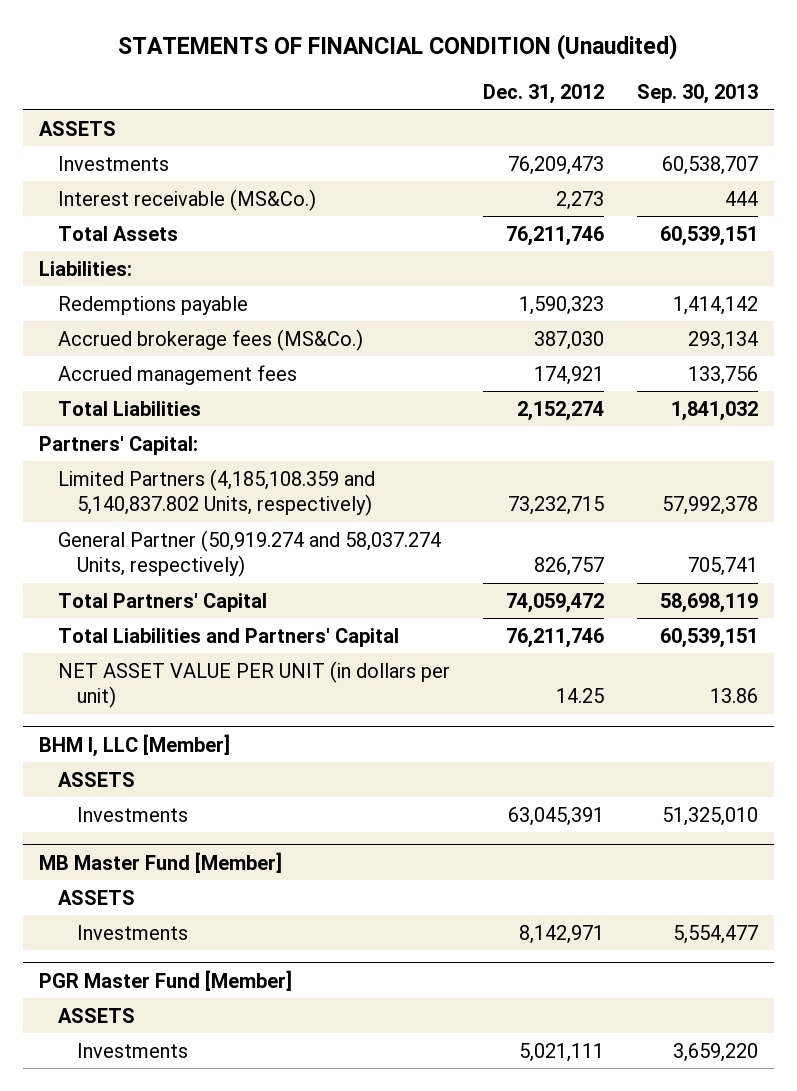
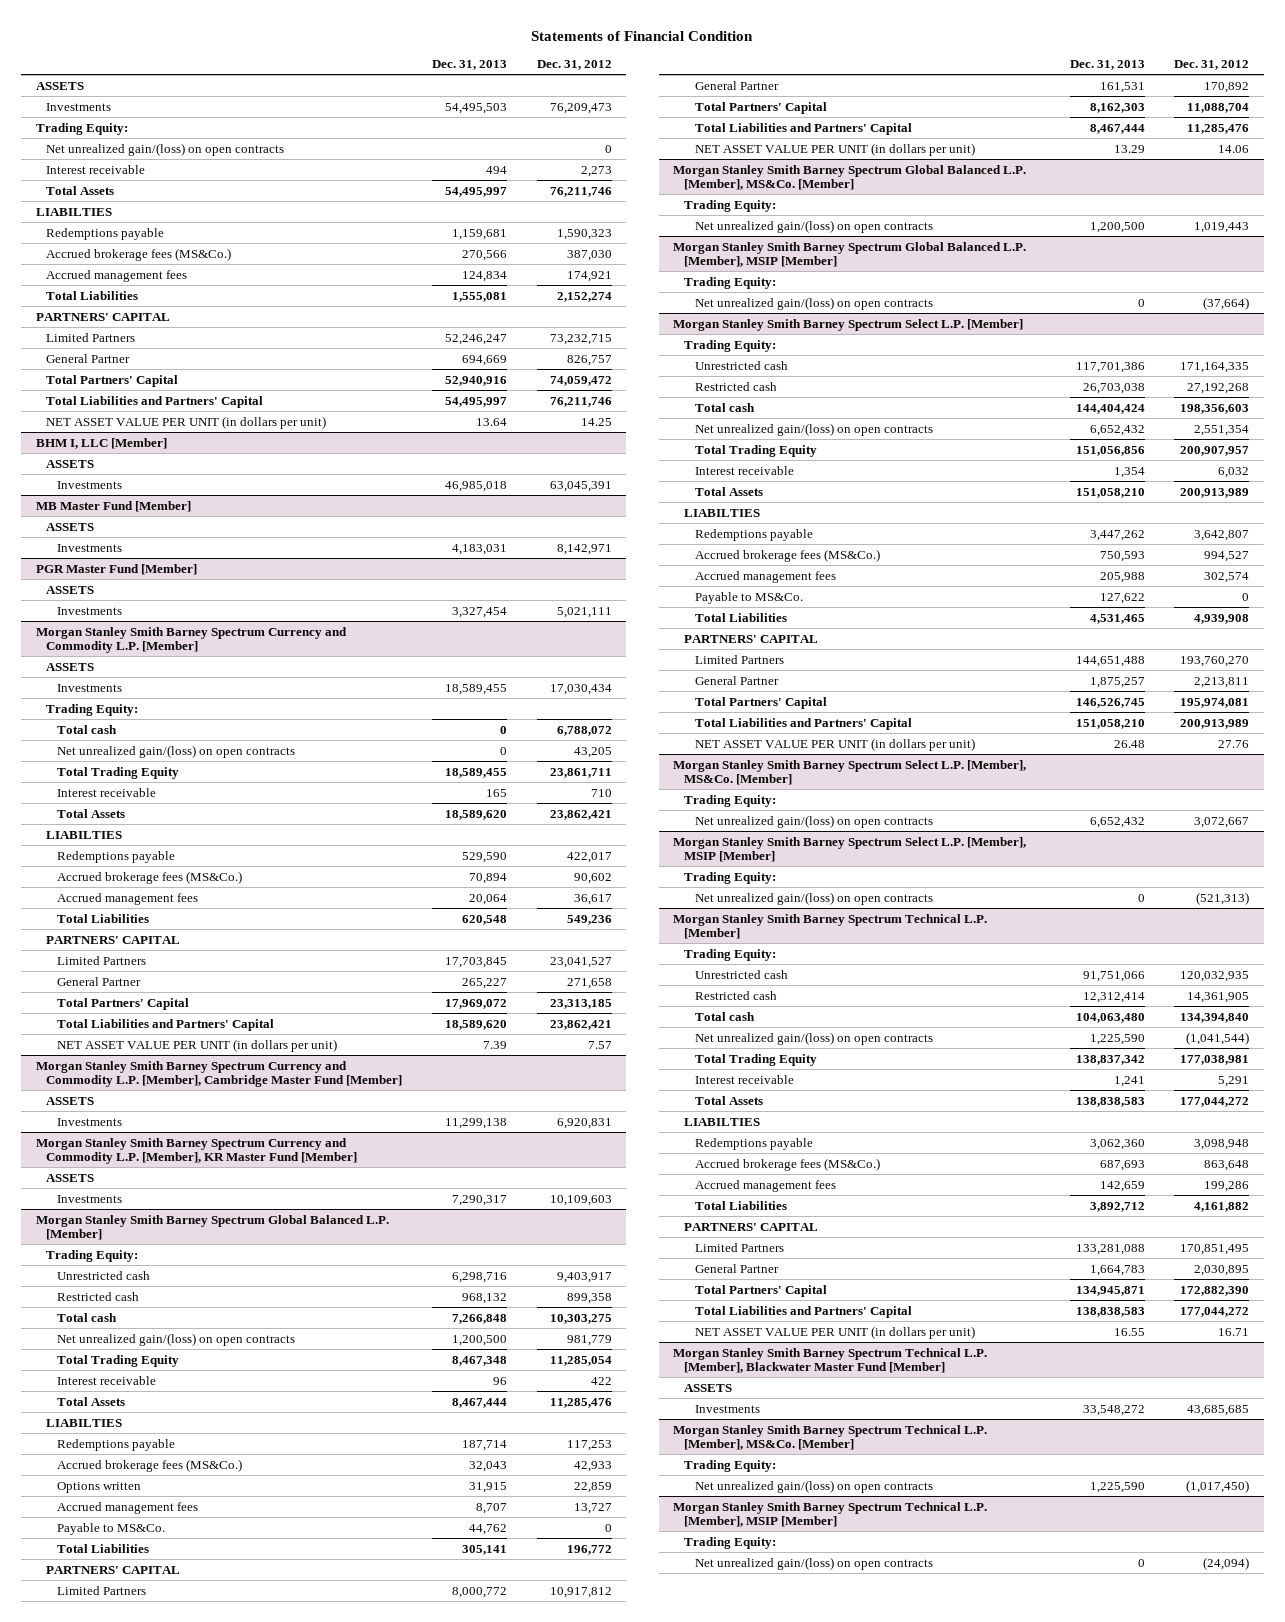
- STATEMENTS OF FINANCIAL CONDITION (Unaudited)
+ Statements of Financial Condition
- | Dec. 31, 2012 | Sep. 30, 2013
+ | Dec. 31, 2013 | Dec. 31, 2012
- Interest receivable (MS&Co.) | 2,273 | 444
+ Trading Equity:
+ Net unrealized gain/(loss) on open contracts | | 0
+ Interest receivable | 494 | 2,273
- Liabilities:
+ LIABILTIES
- Partners' Capital:
- Limited Partners (4,185,108.359 and 5,140,837.802 Units, respectively) | 73,232,715 | 57,992,378
- General Partner (50,919.274 and 58,037.274 Units, respectively) | 826,757 | 705,741
+ PARTNERS' CAPITAL
+ Limited Partners | 52,246,247 | 73,232,715
+ General Partner | 694,669 | 826,757
+ Morgan Stanley Smith Barney Spectrum Currency and Commodity L.P. [Member]
+ ASSETS
+ Investments | 18,589,455 | 17,030,434
+ Trading Equity:
+ Total cash | 0 | 6,788,072
+ Net unrealized gain/(loss) on open contracts | 0 | 43,205
+ Total Trading Equity | 18,589,455 | 23,861,711
+ Interest receivable | 165 | 710
+ Total Assets | 18,589,620 | 23,862,421
+ LIABILTIES
+ Redemptions payable | 529,590 | 422,017
+ Accrued brokerage fees (MS&Co.) | 70,894 | 90,602
+ Accrued management fees | 20,064 | 36,617
+ Total Liabilities | 620,548 | 549,236
+ PARTNERS' CAPITAL
+ Limited Partners | 17,703,845 | 23,041,527
+ General Partner | 265,227 | 271,658
+ Total Partners' Capital | 17,969,072 | 23,313,185
+ Total Liabilities and Partners' Capital | 18,589,620 | 23,862,421
+ NET ASSET VALUE PER UNIT (in dollars per unit) | 7.39 | 7.57
+ Morgan Stanley Smith Barney Spectrum Currency and Commodity L.P. [Member], Cambridge Master Fund [Member]
+ ASSETS
+ Investments | 11,299,138 | 6,920,831
+ Morgan Stanley Smith Barney Spectrum Currency and Commodity L.P. [Member], KR Master Fund [Member]
+ ASSETS
+ Investments | 7,290,317 | 10,109,603
+ Morgan Stanley Smith Barney Spectrum Global Balanced L.P. [Member]
+ Trading Equity:
+ Unrestricted cash | 6,298,716 | 9,403,917
+ Restricted cash | 968,132 | 899,358
+ Total cash | 7,266,848 | 10,303,275
+ Net unrealized gain/(loss) on open contracts | 1,200,500 | 981,779
+ Total Trading Equity | 8,467,348 | 11,285,054
+ Interest receivable | 96 | 422
+ Total Assets | 8,467,444 | 11,285,476
+ LIABILTIES
+ Redemptions payable | 187,714 | 117,253
+ Accrued brokerage fees (MS&Co.) | 32,043 | 42,933
+ Options written | 31,915 | 22,859
+ Accrued management fees | 8,707 | 13,727
+ Payable to MS&Co. | 44,762 | 0
+ Total Liabilities | 305,141 | 196,772
+ PARTNERS' CAPITAL
+ Limited Partners | 8,000,772 | 10,917,812
+ General Partner | 161,531 | 170,892
+ Total Partners' Capital | 8,162,303 | 11,088,704
+ Total Liabilities and Partners' Capital | 8,467,444 | 11,285,476
+ NET ASSET VALUE PER UNIT (in dollars per unit) | 13.29 | 14.06
+ Morgan Stanley Smith Barney Spectrum Global Balanced L.P. [Member], MS&Co. [Member]
+ Trading Equity:
+ Net unrealized gain/(loss) on open contracts | 1,200,500 | 1,019,443
+ Morgan Stanley Smith Barney Spectrum Global Balanced L.P. [Member], MSIP [Member]
+ Trading Equity:
+ Net unrealized gain/(loss) on open contracts | 0 | (37,664)
+ Morgan Stanley Smith Barney Spectrum Select L.P. [Member]
+ Trading Equity:
+ Unrestricted cash | 117,701,386 | 171,164,335
+ Restricted cash | 26,703,038 | 27,192,268
+ Total cash | 144,404,424 | 198,356,603
+ Net unrealized gain/(loss) on open contracts | 6,652,432 | 2,551,354
+ Total Trading Equity | 151,056,856 | 200,907,957
+ Interest receivable | 1,354 | 6,032
+ Total Assets | 151,058,210 | 200,913,989
+ LIABILTIES
+ Redemptions payable | 3,447,262 | 3,642,807
+ Accrued brokerage fees (MS&Co.) | 750,593 | 994,527
+ Accrued management fees | 205,988 | 302,574
+ Payable to MS&Co. | 127,622 | 0
+ Total Liabilities | 4,531,465 | 4,939,908
+ PARTNERS' CAPITAL
+ Limited Partners | 144,651,488 | 193,760,270
+ General Partner | 1,875,257 | 2,213,811
+ Total Partners' Capital | 146,526,745 | 195,974,081
+ Total Liabilities and Partners' Capital | 151,058,210 | 200,913,989
+ NET ASSET VALUE PER UNIT (in dollars per unit) | 26.48 | 27.76
+ Morgan Stanley Smith Barney Spectrum Select L.P. [Member], MS&Co. [Member]
+ Trading Equity:
+ Net unrealized gain/(loss) on open contracts | 6,652,432 | 3,072,667
+ Morgan Stanley Smith Barney Spectrum Select L.P. [Member], MSIP [Member]
+ Trading Equity:
+ Net unrealized gain/(loss) on open contracts | 0 | (521,313)
+ Morgan Stanley Smith Barney Spectrum Technical L.P. [Member]
+ Trading Equity:
+ Unrestricted cash | 91,751,066 | 120,032,935
+ Restricted cash | 12,312,414 | 14,361,905
+ Total cash | 104,063,480 | 134,394,840
+ Net unrealized gain/(loss) on open contracts | 1,225,590 | (1,041,544)
+ Total Trading Equity | 138,837,342 | 177,038,981
+ Interest receivable | 1,241 | 5,291
+ Total Assets | 138,838,583 | 177,044,272
+ LIABILTIES
+ Redemptions payable | 3,062,360 | 3,098,948
+ Accrued brokerage fees (MS&Co.) | 687,693 | 863,648
+ Accrued management fees | 142,659 | 199,286
+ Total Liabilities | 3,892,712 | 4,161,882
+ PARTNERS' CAPITAL
+ Limited Partners | 133,281,088 | 170,851,495
+ General Partner | 1,664,783 | 2,030,895
+ Total Partners' Capital | 134,945,871 | 172,882,390
+ Total Liabilities and Partners' Capital | 138,838,583 | 177,044,272
+ NET ASSET VALUE PER UNIT (in dollars per unit) | 16.55 | 16.71
+ Morgan Stanley Smith Barney Spectrum Technical L.P. [Member], Blackwater Master Fund [Member]
+ ASSETS
+ Investments | 33,548,272 | 43,685,685
+ Morgan Stanley Smith Barney Spectrum Technical L.P. [Member], MS&Co. [Member]
+ Trading Equity:
+ Net unrealized gain/(loss) on open contracts | 1,225,590 | (1,017,450)
+ Morgan Stanley Smith Barney Spectrum Technical L.P. [Member], MSIP [Member]
+ Trading Equity:
+ Net unrealized gain/(loss) on open contracts | 0 | (24,094)

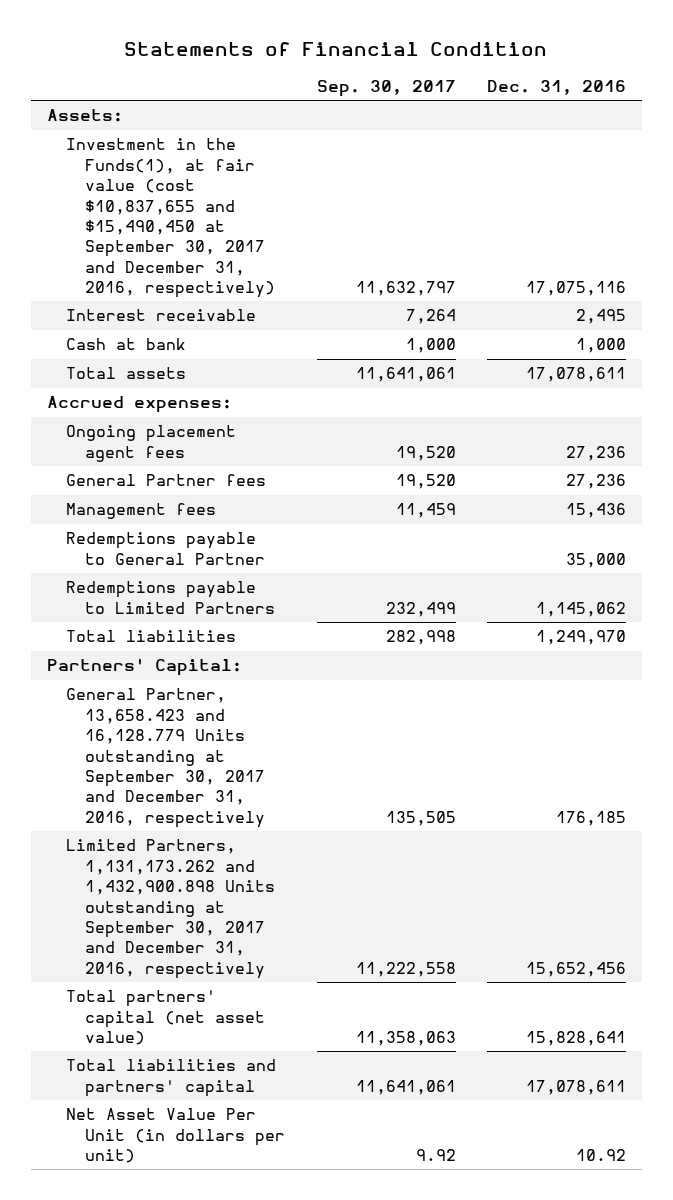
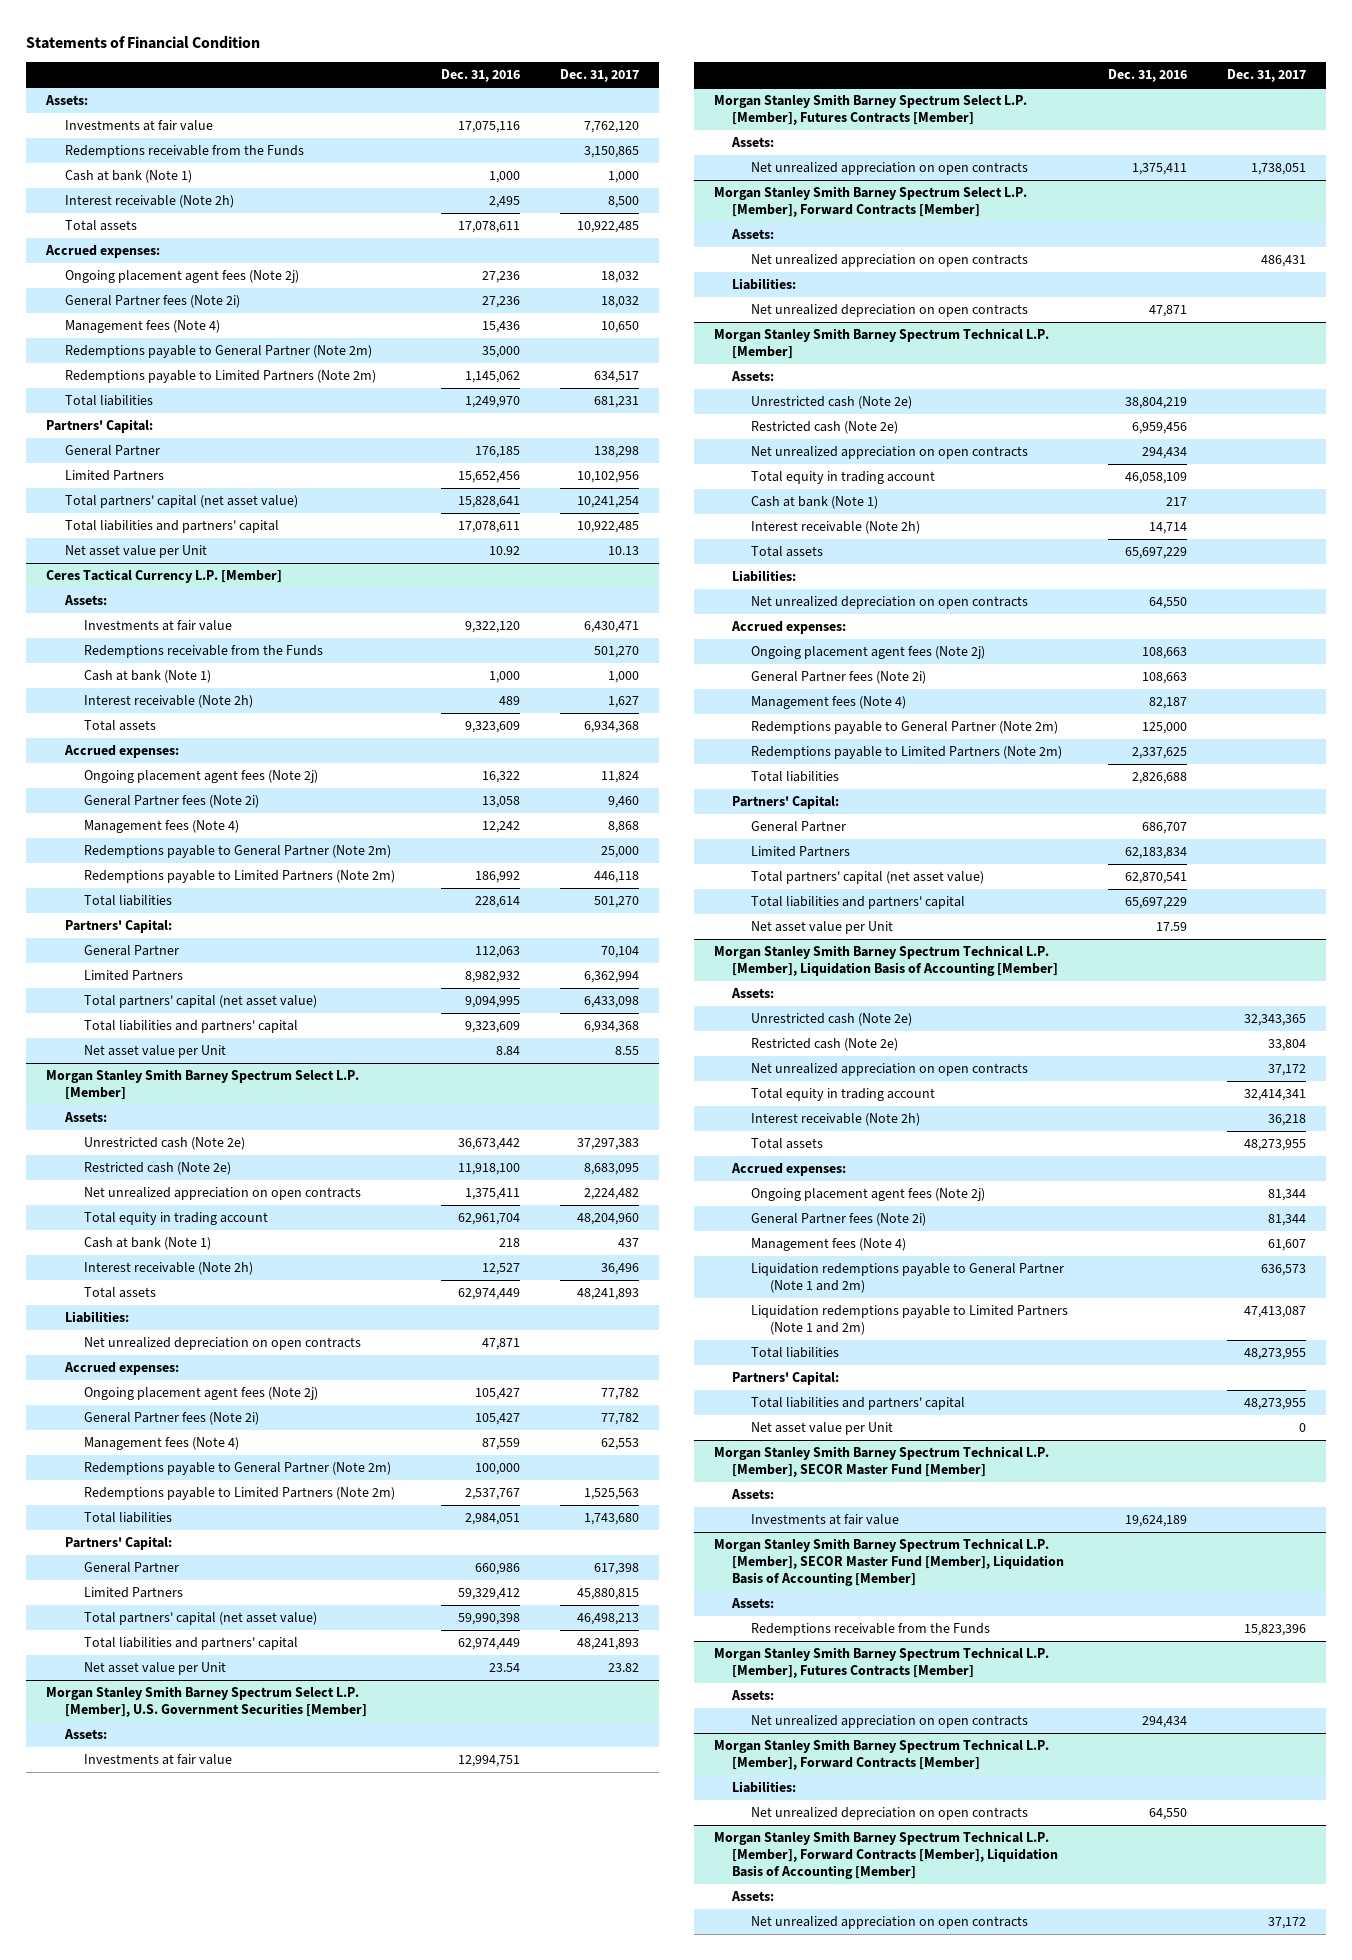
- | Sep. 30, 2017 | Dec. 31, 2016
+ | Dec. 31, 2016 | Dec. 31, 2017
- Investment in the Funds(1), at fair value (cost $10,837,655 and $15,490,450 at September 30, 2017 and December 31, 2016, respectively) | 11,632,797 | 17,075,116
- Interest receivable | 7,264 | 2,495
- Cash at bank | 1,000 | 1,000
+ Investments at fair value | 17,075,116 | 7,762,120
+ Redemptions receivable from the Funds | | 3,150,865
+ Cash at bank (Note 1) | 1,000 | 1,000
+ Interest receivable (Note 2h) | 2,495 | 8,500
- Ongoing placement agent fees | 19,520 | 27,236
- General Partner fees | 19,520 | 27,236
- Management fees | 11,459 | 15,436
- Redemptions payable to General Partner | | 35,000
- Redemptions payable to Limited Partners | 232,499 | 1,145,062
+ Ongoing placement agent fees (Note 2j) | 27,236 | 18,032
+ General Partner fees (Note 2i) | 27,236 | 18,032
+ Management fees (Note 4) | 15,436 | 10,650
+ Redemptions payable to General Partner (Note 2m) | 35,000 |
+ Redemptions payable to Limited Partners (Note 2m) | 1,145,062 | 634,517
- General Partner, 13,658.423 and 16,128.779 Units outstanding at September 30, 2017 and December 31, 2016, respectively | 135,505 | 176,185
- Limited Partners, 1,131,173.262 and 1,432,900.898 Units outstanding at September 30, 2017 and December 31, 2016, respectively | 11,222,558 | 15,652,456
+ General Partner | 176,185 | 138,298
+ Limited Partners | 15,652,456 | 10,102,956
- Net Asset Value Per Unit (in dollars per unit) | 9.92 | 10.92
+ Net asset value per Unit | 10.92 | 10.13
+ Ceres Tactical Currency L.P. [Member]
+ Assets:
+ Investments at fair value | 9,322,120 | 6,430,471
+ Redemptions receivable from the Funds | | 501,270
+ Cash at bank (Note 1) | 1,000 | 1,000
+ Interest receivable (Note 2h) | 489 | 1,627
+ Total assets | 9,323,609 | 6,934,368
+ Accrued expenses:
+ Ongoing placement agent fees (Note 2j) | 16,322 | 11,824
+ General Partner fees (Note 2i) | 13,058 | 9,460
+ Management fees (Note 4) | 12,242 | 8,868
+ Redemptions payable to General Partner (Note 2m) | | 25,000
+ Redemptions payable to Limited Partners (Note 2m) | 186,992 | 446,118
+ Total liabilities | 228,614 | 501,270
+ Partners' Capital:
+ General Partner | 112,063 | 70,104
+ Limited Partners | 8,982,932 | 6,362,994
+ Total partners' capital (net asset value) | 9,094,995 | 6,433,098
+ Total liabilities and partners' capital | 9,323,609 | 6,934,368
+ Net asset value per Unit | 8.84 | 8.55
+ Morgan Stanley Smith Barney Spectrum Select L.P. [Member]
+ Assets:
+ Unrestricted cash (Note 2e) | 36,673,442 | 37,297,383
+ Restricted cash (Note 2e) | 11,918,100 | 8,683,095
+ Net unrealized appreciation on open contracts | 1,375,411 | 2,224,482
+ Total equity in trading account | 62,961,704 | 48,204,960
+ Cash at bank (Note 1) | 218 | 437
+ Interest receivable (Note 2h) | 12,527 | 36,496
+ Total assets | 62,974,449 | 48,241,893
+ Liabilities:
+ Net unrealized depreciation on open contracts | 47,871 |
+ Accrued expenses:
+ Ongoing placement agent fees (Note 2j) | 105,427 | 77,782
+ General Partner fees (Note 2i) | 105,427 | 77,782
+ Management fees (Note 4) | 87,559 | 62,553
+ Redemptions payable to General Partner (Note 2m) | 100,000 |
+ Redemptions payable to Limited Partners (Note 2m) | 2,537,767 | 1,525,563
+ Total liabilities | 2,984,051 | 1,743,680
+ Partners' Capital:
+ General Partner | 660,986 | 617,398
+ Limited Partners | 59,329,412 | 45,880,815
+ Total partners' capital (net asset value) | 59,990,398 | 46,498,213
+ Total liabilities and partners' capital | 62,974,449 | 48,241,893
+ Net asset value per Unit | 23.54 | 23.82
+ Morgan Stanley Smith Barney Spectrum Select L.P. [Member], U.S. Government Securities [Member]
+ Assets:
+ Investments at fair value | 12,994,751 |
+ Morgan Stanley Smith Barney Spectrum Select L.P. [Member], Futures Contracts [Member]
+ Assets:
+ Net unrealized appreciation on open contracts | 1,375,411 | 1,738,051
+ Morgan Stanley Smith Barney Spectrum Select L.P. [Member], Forward Contracts [Member]
+ Assets:
+ Net unrealized appreciation on open contracts | | 486,431
+ Liabilities:
+ Net unrealized depreciation on open contracts | 47,871 |
+ Morgan Stanley Smith Barney Spectrum Technical L.P. [Member]
+ Assets:
+ Unrestricted cash (Note 2e) | 38,804,219 |
+ Restricted cash (Note 2e) | 6,959,456 |
+ Net unrealized appreciation on open contracts | 294,434 |
+ Total equity in trading account | 46,058,109 |
+ Cash at bank (Note 1) | 217 |
+ Interest receivable (Note 2h) | 14,714 |
+ Total assets | 65,697,229 |
+ Liabilities:
+ Net unrealized depreciation on open contracts | 64,550 |
+ Accrued expenses:
+ Ongoing placement agent fees (Note 2j) | 108,663 |
+ General Partner fees (Note 2i) | 108,663 |
+ Management fees (Note 4) | 82,187 |
+ Redemptions payable to General Partner (Note 2m) | 125,000 |
+ Redemptions payable to Limited Partners (Note 2m) | 2,337,625 |
+ Total liabilities | 2,826,688 |
+ Partners' Capital:
+ General Partner | 686,707 |
+ Limited Partners | 62,183,834 |
+ Total partners' capital (net asset value) | 62,870,541 |
+ Total liabilities and partners' capital | 65,697,229 |
+ Net asset value per Unit | 17.59 |
+ Morgan Stanley Smith Barney Spectrum Technical L.P. [Member], Liquidation Basis of Accounting [Member]
+ Assets:
+ Unrestricted cash (Note 2e) | | 32,343,365
+ Restricted cash (Note 2e) | | 33,804
+ Net unrealized appreciation on open contracts | | 37,172
+ Total equity in trading account | | 32,414,341
+ Interest receivable (Note 2h) | | 36,218
+ Total assets | | 48,273,955
+ Accrued expenses:
+ Ongoing placement agent fees (Note 2j) | | 81,344
+ General Partner fees (Note 2i) | | 81,344
+ Management fees (Note 4) | | 61,607
+ Liquidation redemptions payable to General Partner (Note 1 and 2m) | | 636,573
+ Liquidation redemptions payable to Limited Partners (Note 1 and 2m) | | 47,413,087
+ Total liabilities | | 48,273,955
+ Partners' Capital:
+ Total liabilities and partners' capital | | 48,273,955
+ Net asset value per Unit | | 0
+ Morgan Stanley Smith Barney Spectrum Technical L.P. [Member], SECOR Master Fund [Member]
+ Assets:
+ Investments at fair value | 19,624,189 |
+ Morgan Stanley Smith Barney Spectrum Technical L.P. [Member], SECOR Master Fund [Member], Liquidation Basis of Accounting [Member]
+ Assets:
+ Redemptions receivable from the Funds | | 15,823,396
+ Morgan Stanley Smith Barney Spectrum Technical L.P. [Member], Futures Contracts [Member]
+ Assets:
+ Net unrealized appreciation on open contracts | 294,434 |
+ Morgan Stanley Smith Barney Spectrum Technical L.P. [Member], Forward Contracts [Member]
+ Liabilities:
+ Net unrealized depreciation on open contracts | 64,550 |
+ Morgan Stanley Smith Barney Spectrum Technical L.P. [Member], Forward Contracts [Member], Liquidation Basis of Accounting [Member]
+ Assets:
+ Net unrealized appreciation on open contracts | | 37,172

